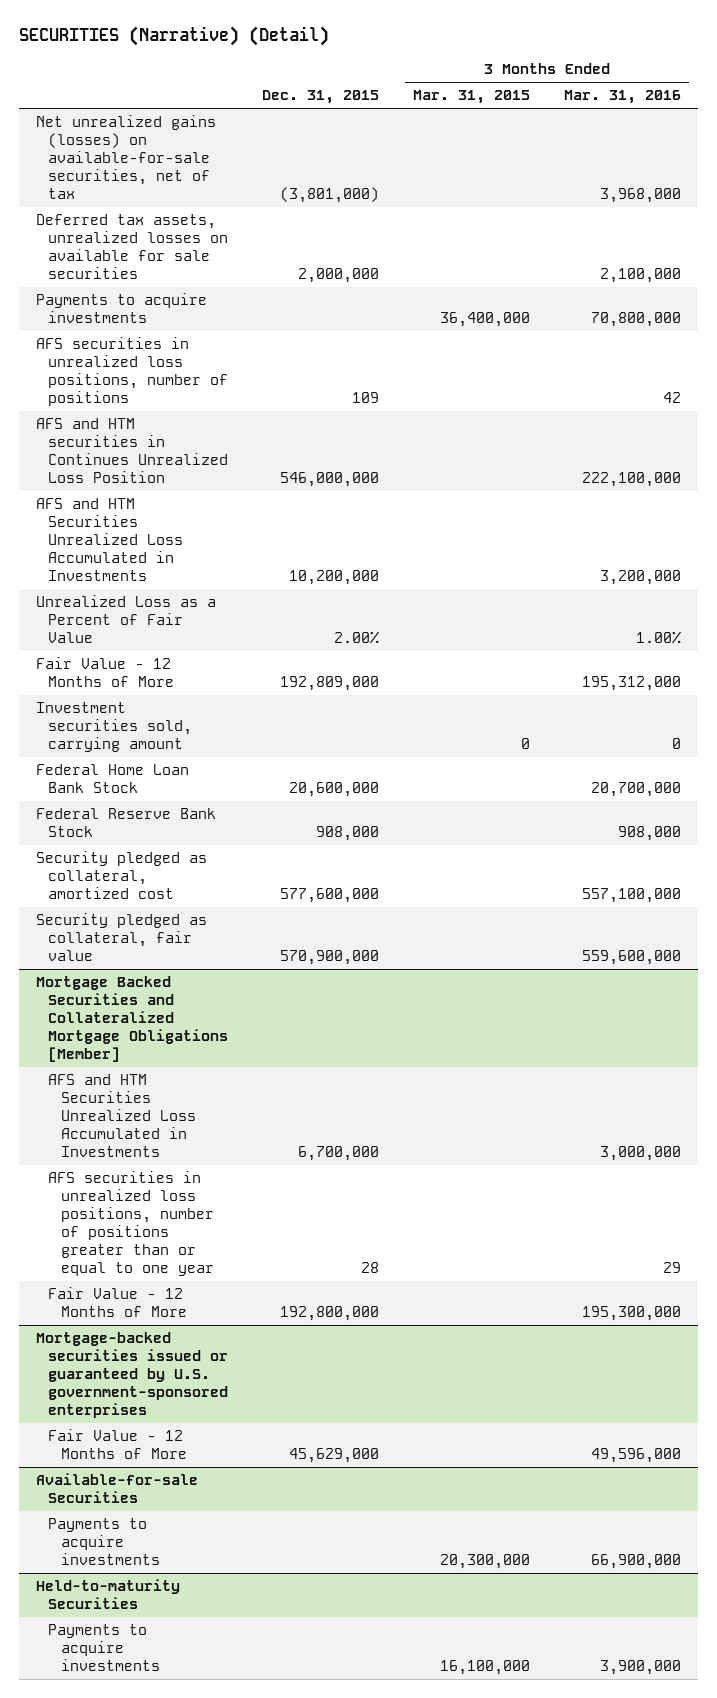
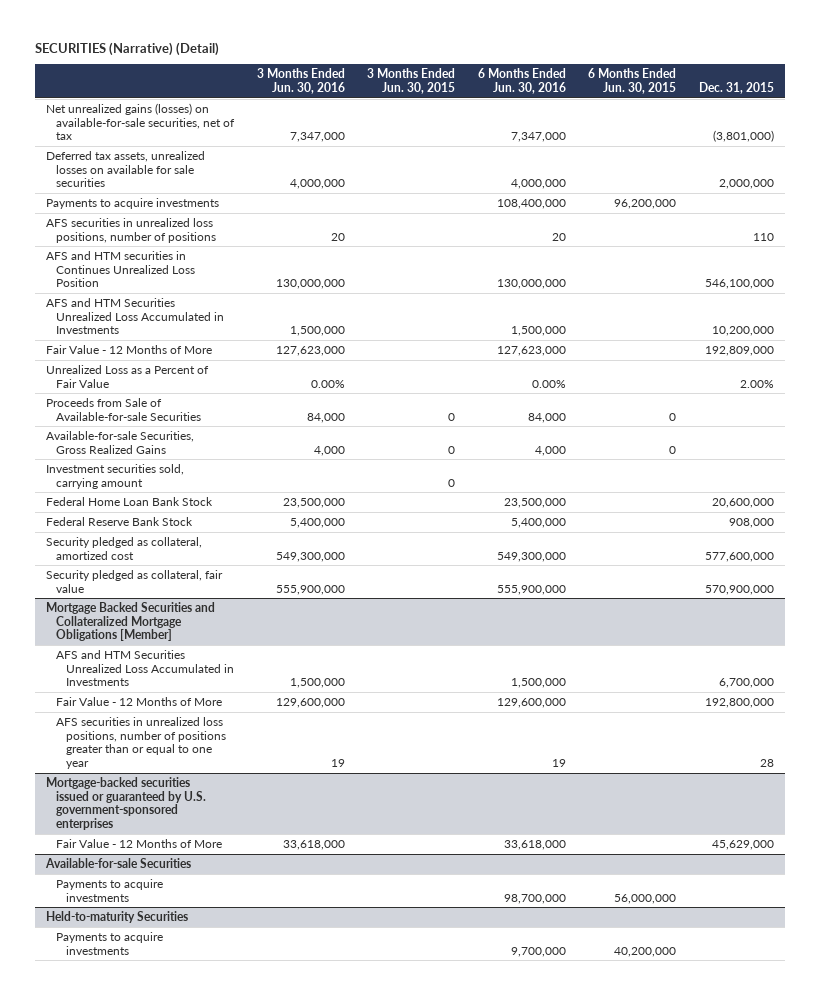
- | Dec. 31, 2015 | 3 Months Ended Mar. 31, 2015 | 3 Months Ended Mar. 31, 2016
+ | 3 Months Ended Jun. 30, 2016 | 3 Months Ended Jun. 30, 2015 | 6 Months Ended Jun. 30, 2016 | 6 Months Ended Jun. 30, 2015 | Dec. 31, 2015
- AFS securities in unrealized loss positions, number of positions | 109 | | 42
- AFS and HTM securities in Continues Unrealized Loss Position | 546,000,000 | | 222,100,000
+ AFS securities in unrealized loss positions, number of positions | 20 | | 20 | | 110
+ AFS and HTM securities in Continues Unrealized Loss Position | 130,000,000 | | 130,000,000 | | 546,100,000
moved down: Unrealized Loss as a Percent of Fair Value | 0.00% | | 0.00% | | 2.00%
+ Proceeds from Sale of Available-for-sale Securities | 84,000 | 0 | 84,000 | 0 |
+ Available-for-sale Securities, Gross Realized Gains | 4,000 | 0 | 4,000 | 0 |
@ Mortgage Backed Securities and Collateralized Mortgage Obligations [Member]
moved down: AFS securities in unrealized loss positions, number of positions greater than or equal to one year | 19 | | 19 | | 28

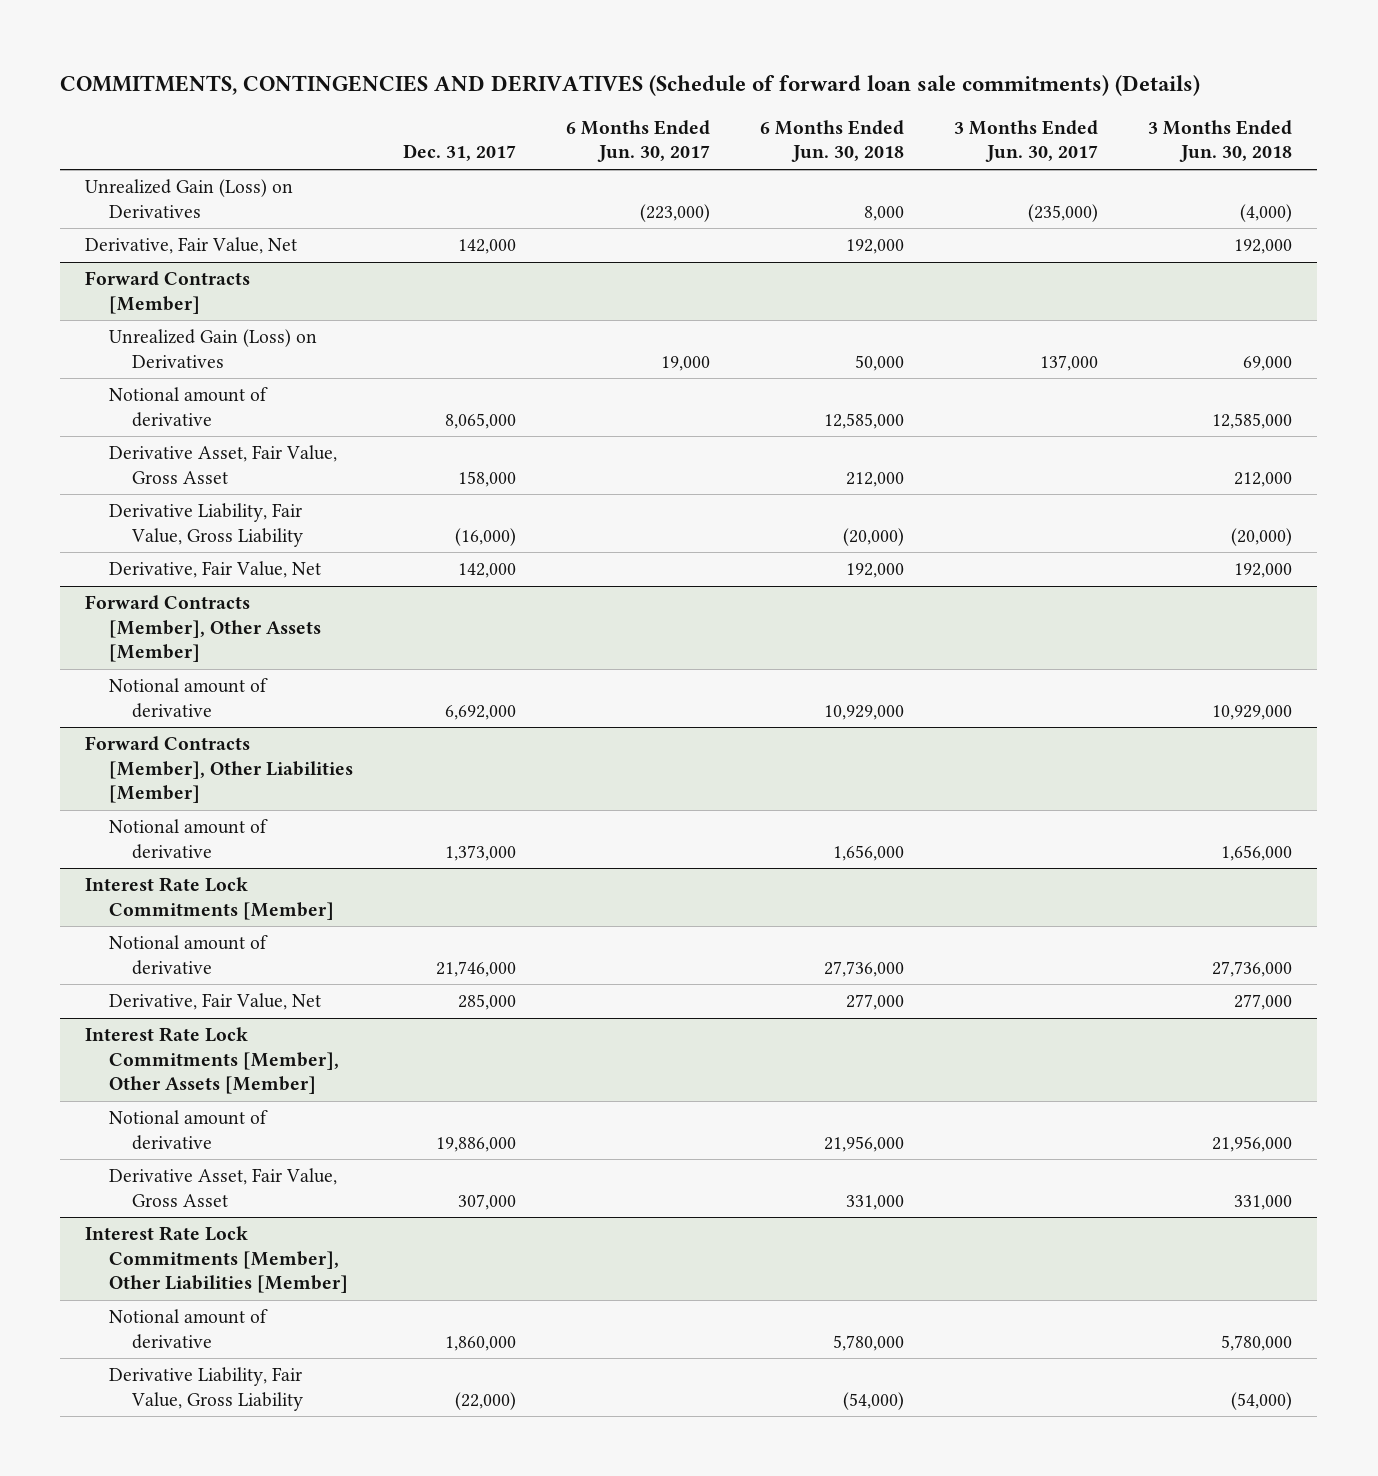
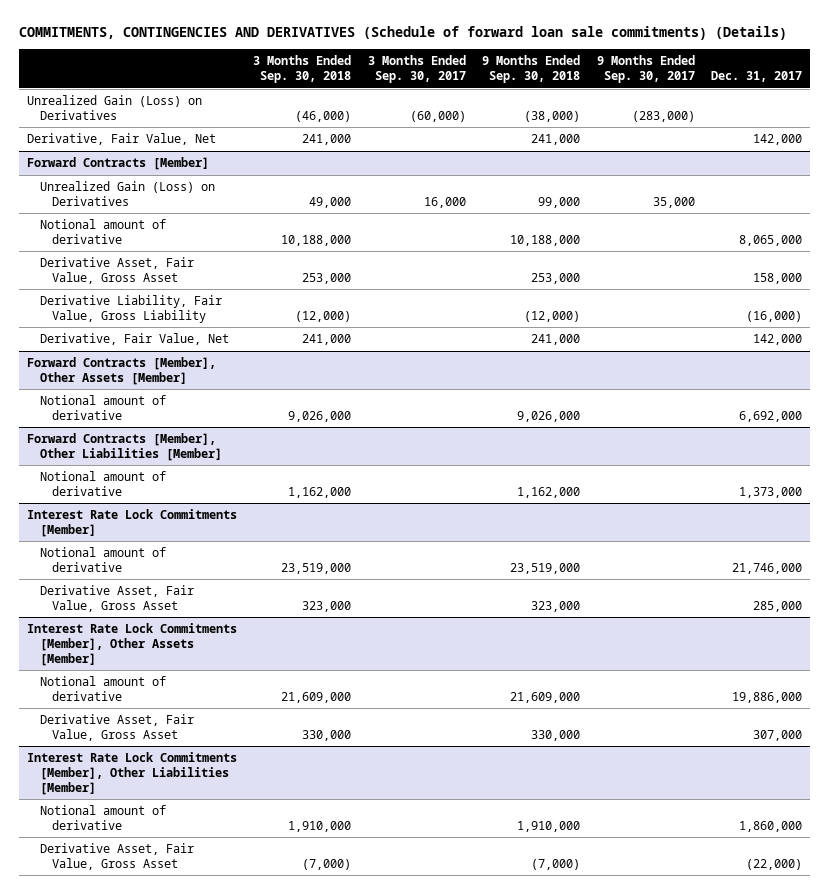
- | Dec. 31, 2017 | 6 Months Ended Jun. 30, 2017 | 6 Months Ended Jun. 30, 2018 | 3 Months Ended Jun. 30, 2017 | 3 Months Ended Jun. 30, 2018
+ | 3 Months Ended Sep. 30, 2018 | 3 Months Ended Sep. 30, 2017 | 9 Months Ended Sep. 30, 2018 | 9 Months Ended Sep. 30, 2017 | Dec. 31, 2017
@ Interest Rate Lock Commitments [Member]
- Derivative, Fair Value, Net | 285,000 | | 277,000 | | 277,000
+ Derivative Asset, Fair Value, Gross Asset | 323,000 | | 323,000 | | 285,000
@ Interest Rate Lock Commitments [Member], Other Liabilities [Member]
- Derivative Liability, Fair Value, Gross Liability | (22,000) | | (54,000) | | (54,000)
+ Derivative Asset, Fair Value, Gross Asset | (7,000) | | (7,000) | | (22,000)

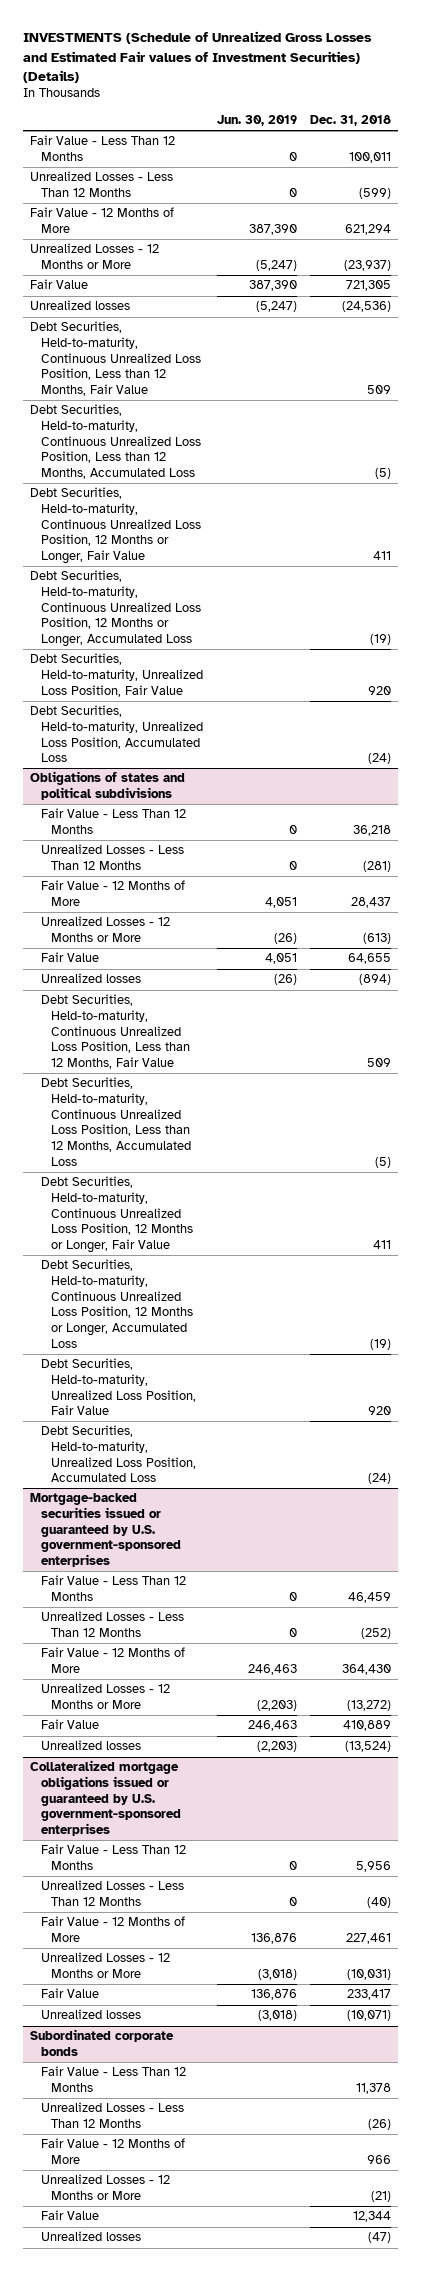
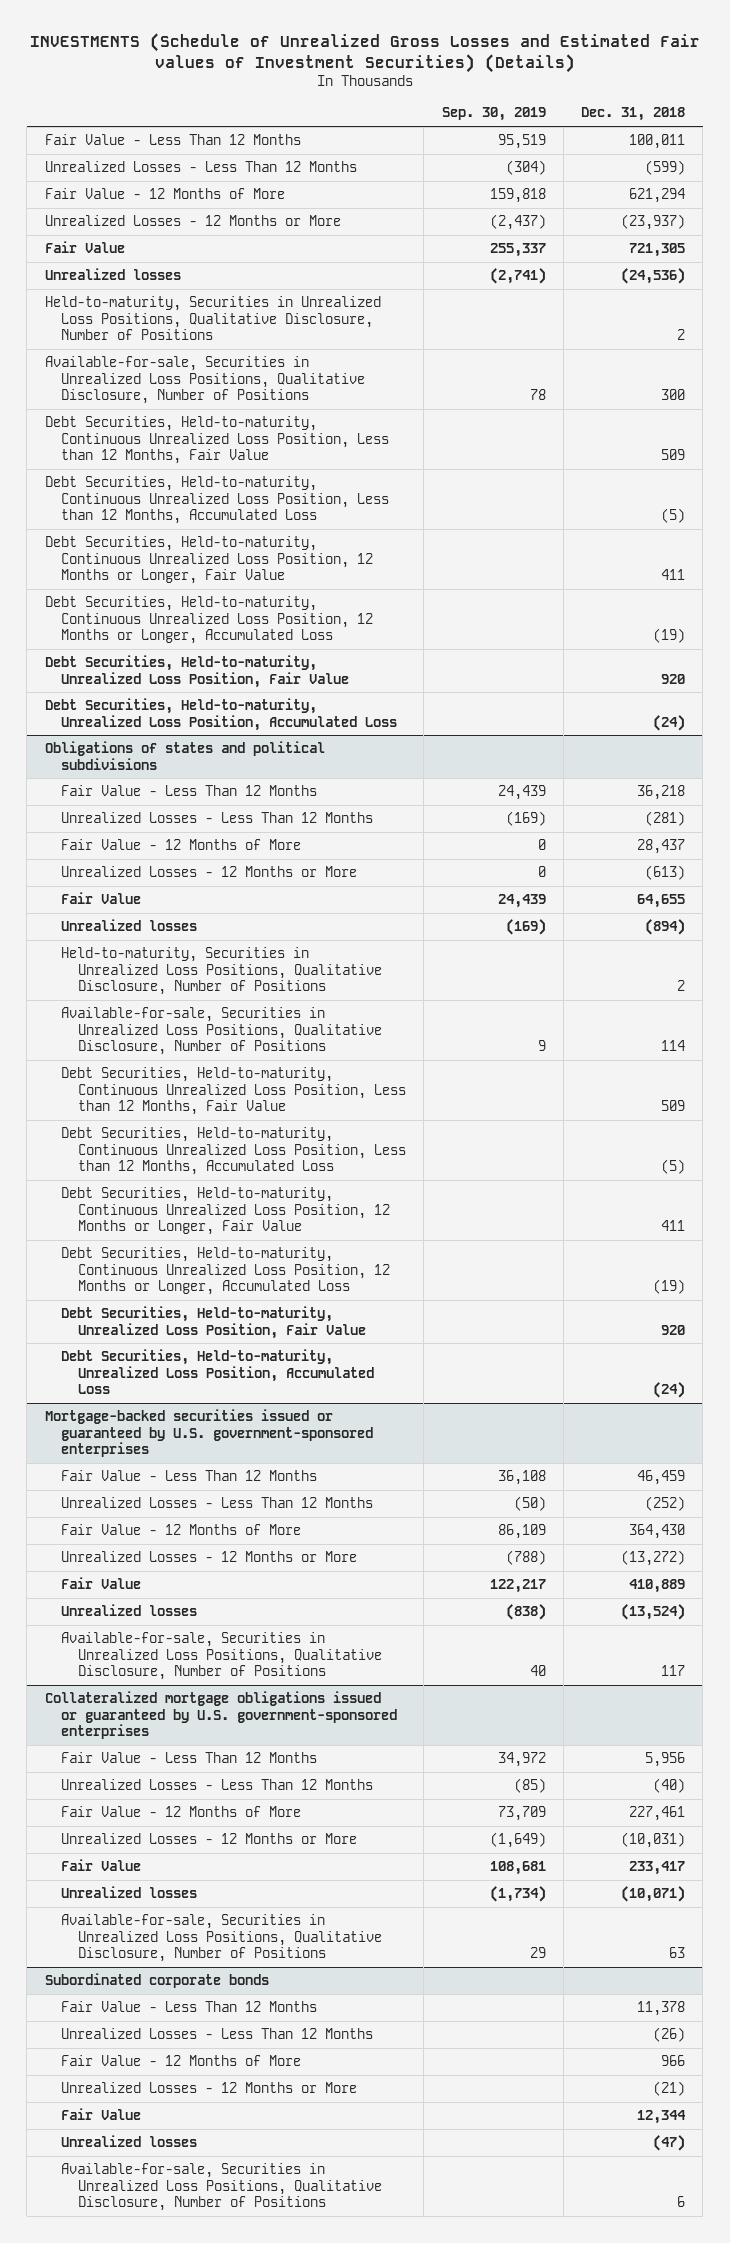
- | Jun. 30, 2019 | Dec. 31, 2018
+ | Sep. 30, 2019 | Dec. 31, 2018
+ Held-to-maturity, Securities in Unrealized Loss Positions, Qualitative Disclosure, Number of Positions | | 2
+ Available-for-sale, Securities in Unrealized Loss Positions, Qualitative Disclosure, Number of Positions | 78 | 300
@ Obligations of states and political subdivisions
+ Held-to-maturity, Securities in Unrealized Loss Positions, Qualitative Disclosure, Number of Positions | | 2
+ Available-for-sale, Securities in Unrealized Loss Positions, Qualitative Disclosure, Number of Positions | 9 | 114
@ Mortgage-backed securities issued or guaranteed by U.S. government-sponsored enterprises
+ Available-for-sale, Securities in Unrealized Loss Positions, Qualitative Disclosure, Number of Positions | 40 | 117
@ Collateralized mortgage obligations issued or guaranteed by U.S. government-sponsored enterprises
+ Available-for-sale, Securities in Unrealized Loss Positions, Qualitative Disclosure, Number of Positions | 29 | 63
@ Subordinated corporate bonds
+ Available-for-sale, Securities in Unrealized Loss Positions, Qualitative Disclosure, Number of Positions | | 6

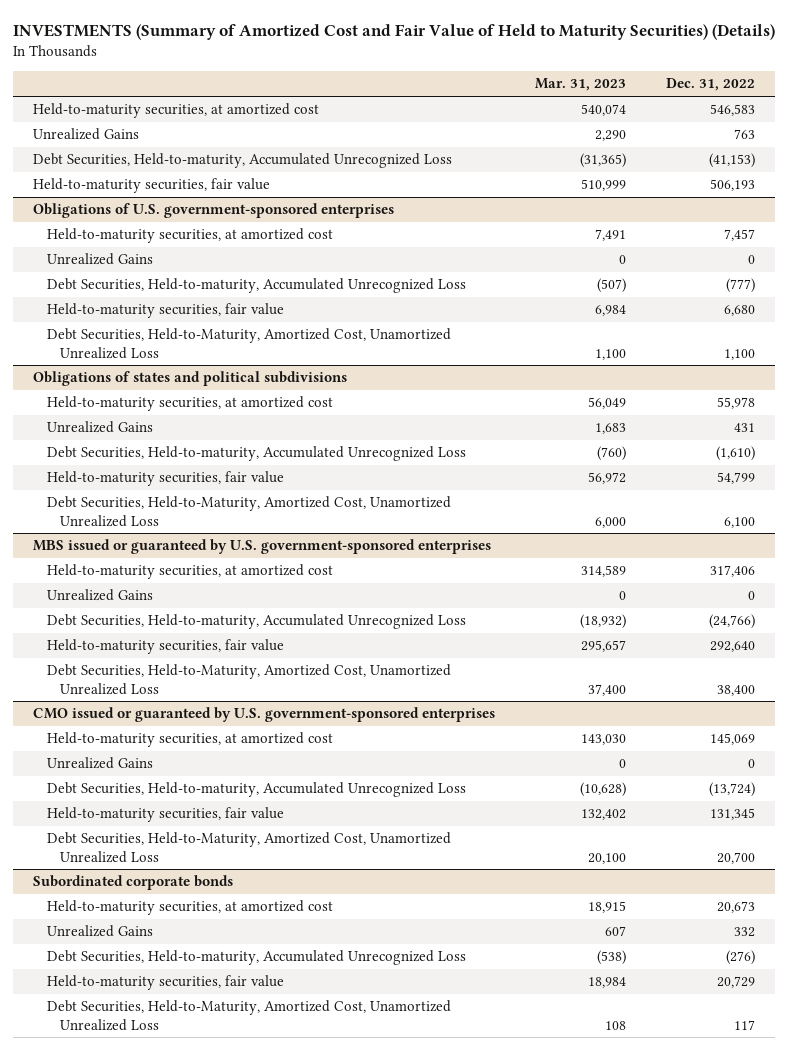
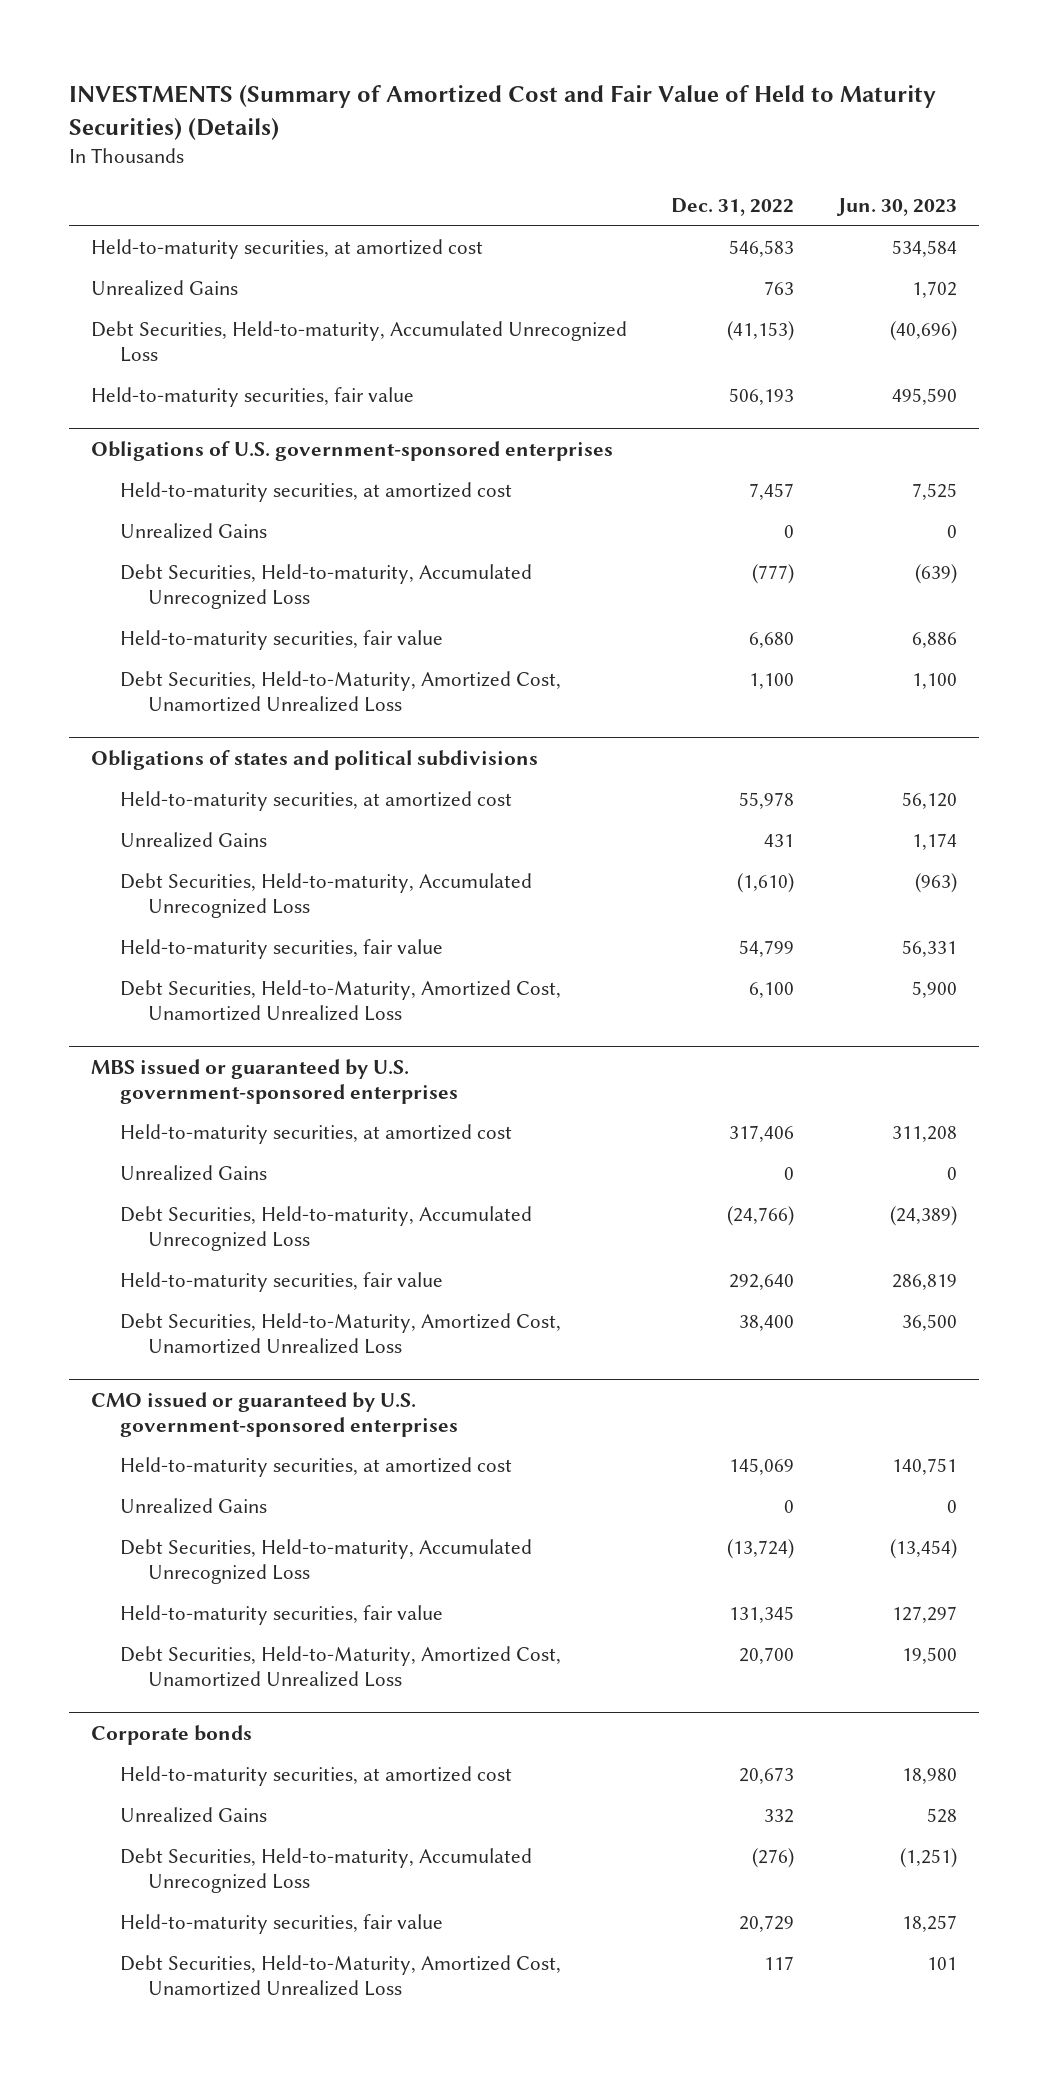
- | Mar. 31, 2023 | Dec. 31, 2022
+ | Dec. 31, 2022 | Jun. 30, 2023
- Subordinated corporate bonds
+ Corporate bonds

